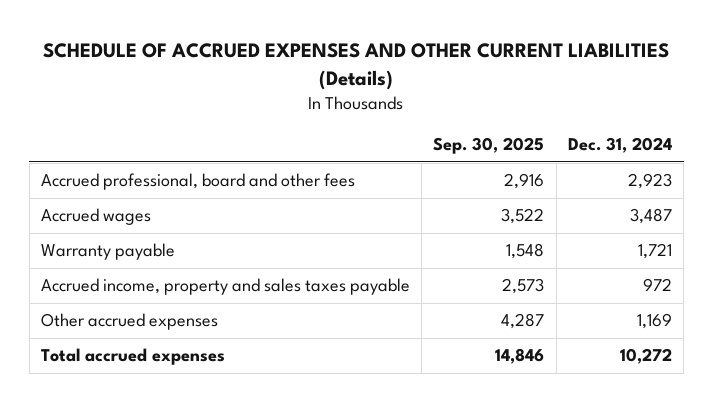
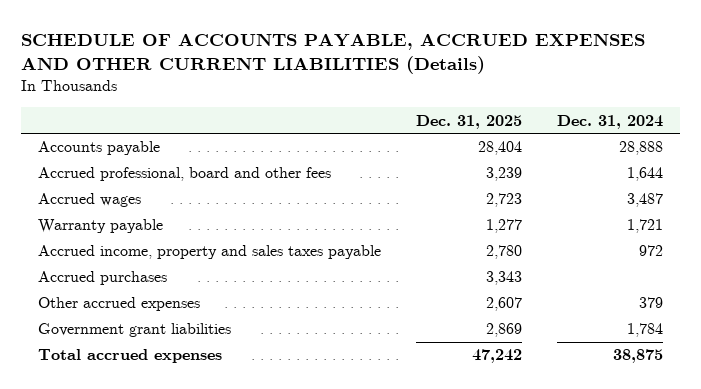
- SCHEDULE OF ACCRUED EXPENSES AND OTHER CURRENT LIABILITIES (Details)
+ SCHEDULE OF ACCOUNTS PAYABLE, ACCRUED EXPENSES AND OTHER CURRENT LIABILITIES (Details)
- | Sep. 30, 2025 | Dec. 31, 2024
+ | Dec. 31, 2025 | Dec. 31, 2024
- Accrued professional, board and other fees | 2,916 | 2,923
+ Accounts payable | 28,404 | 28,888
+ Accrued professional, board and other fees | 3,239 | 1,644
- Other accrued expenses | 4,287 | 1,169
- Total accrued expenses | 14,846 | 10,272
+ Accrued purchases | 3,343 |
+ Other accrued expenses | 2,607 | 379
+ Government grant liabilities | 2,869 | 1,784
+ Total accrued expenses | 47,242 | 38,875

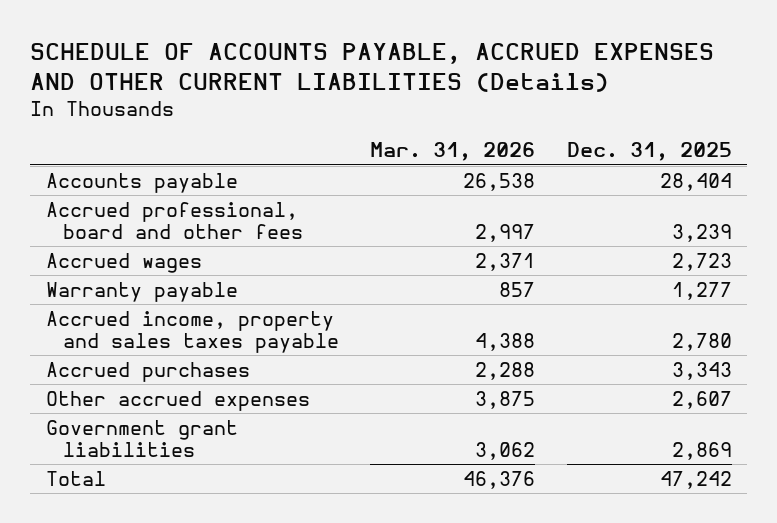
- | Dec. 31, 2025 | Dec. 31, 2024
+ | Mar. 31, 2026 | Dec. 31, 2025
- Total accrued expenses | 47,242 | 38,875
+ Total | 46,376 | 47,242

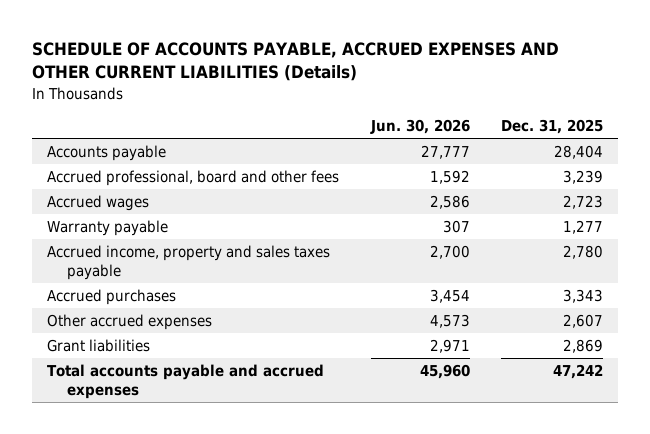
- | Mar. 31, 2026 | Dec. 31, 2025
+ | Jun. 30, 2026 | Dec. 31, 2025
- Government grant liabilities | 3,062 | 2,869
- Total | 46,376 | 47,242
+ Grant liabilities | 2,971 | 2,869
+ Total accounts payable and accrued expenses | 45,960 | 47,242

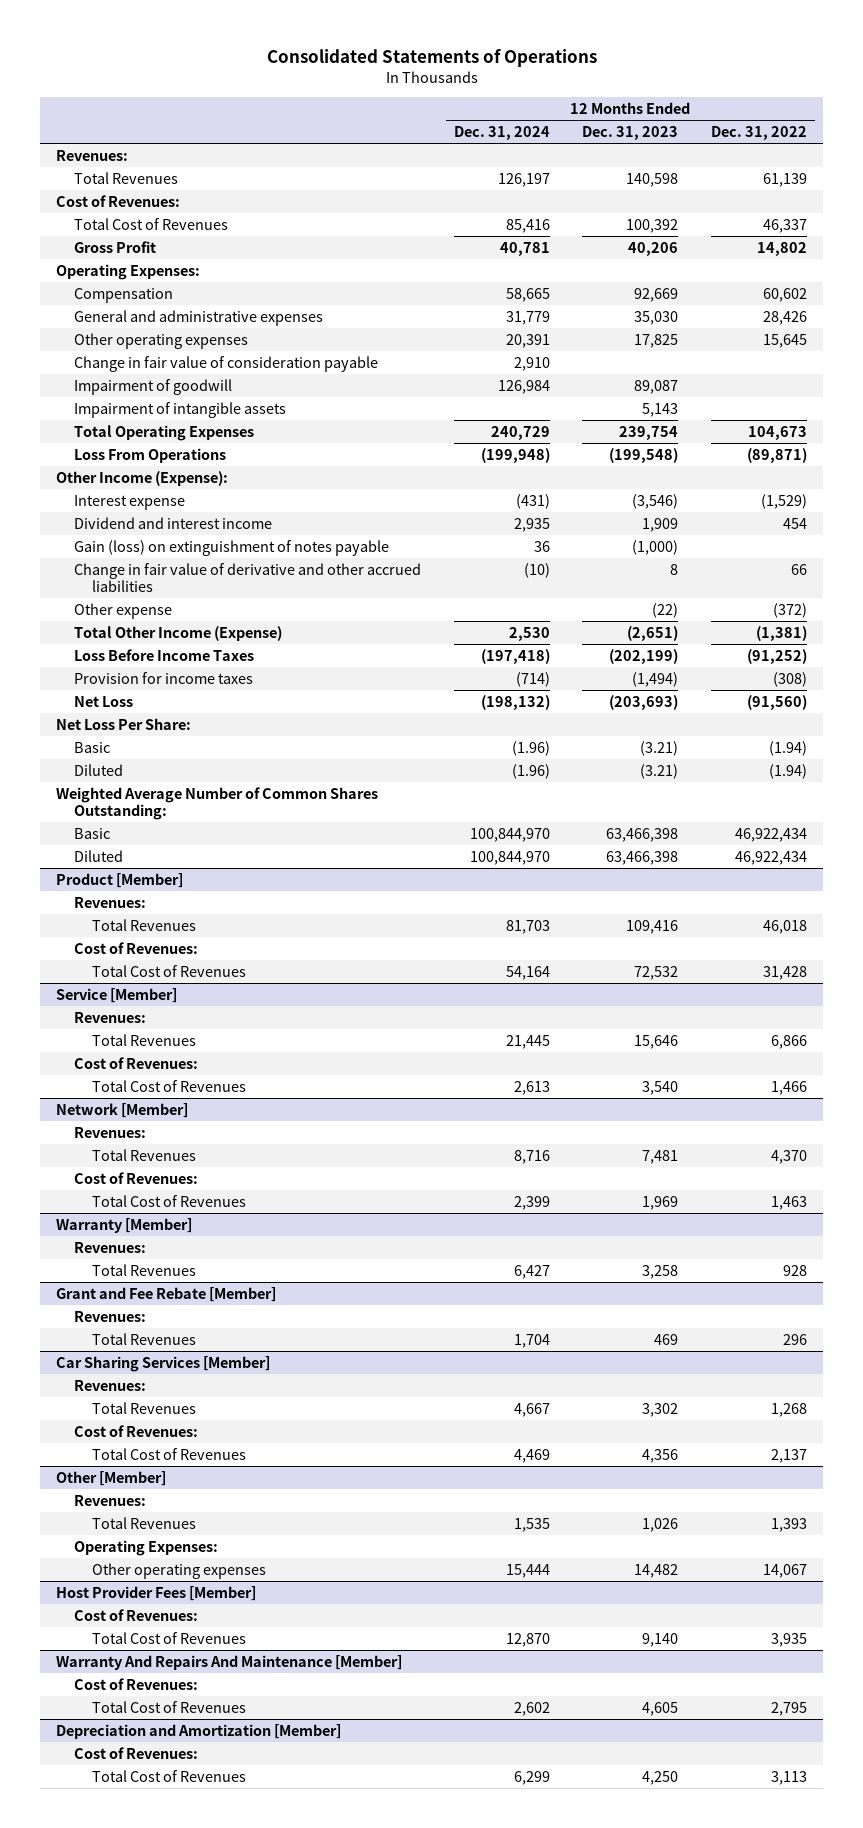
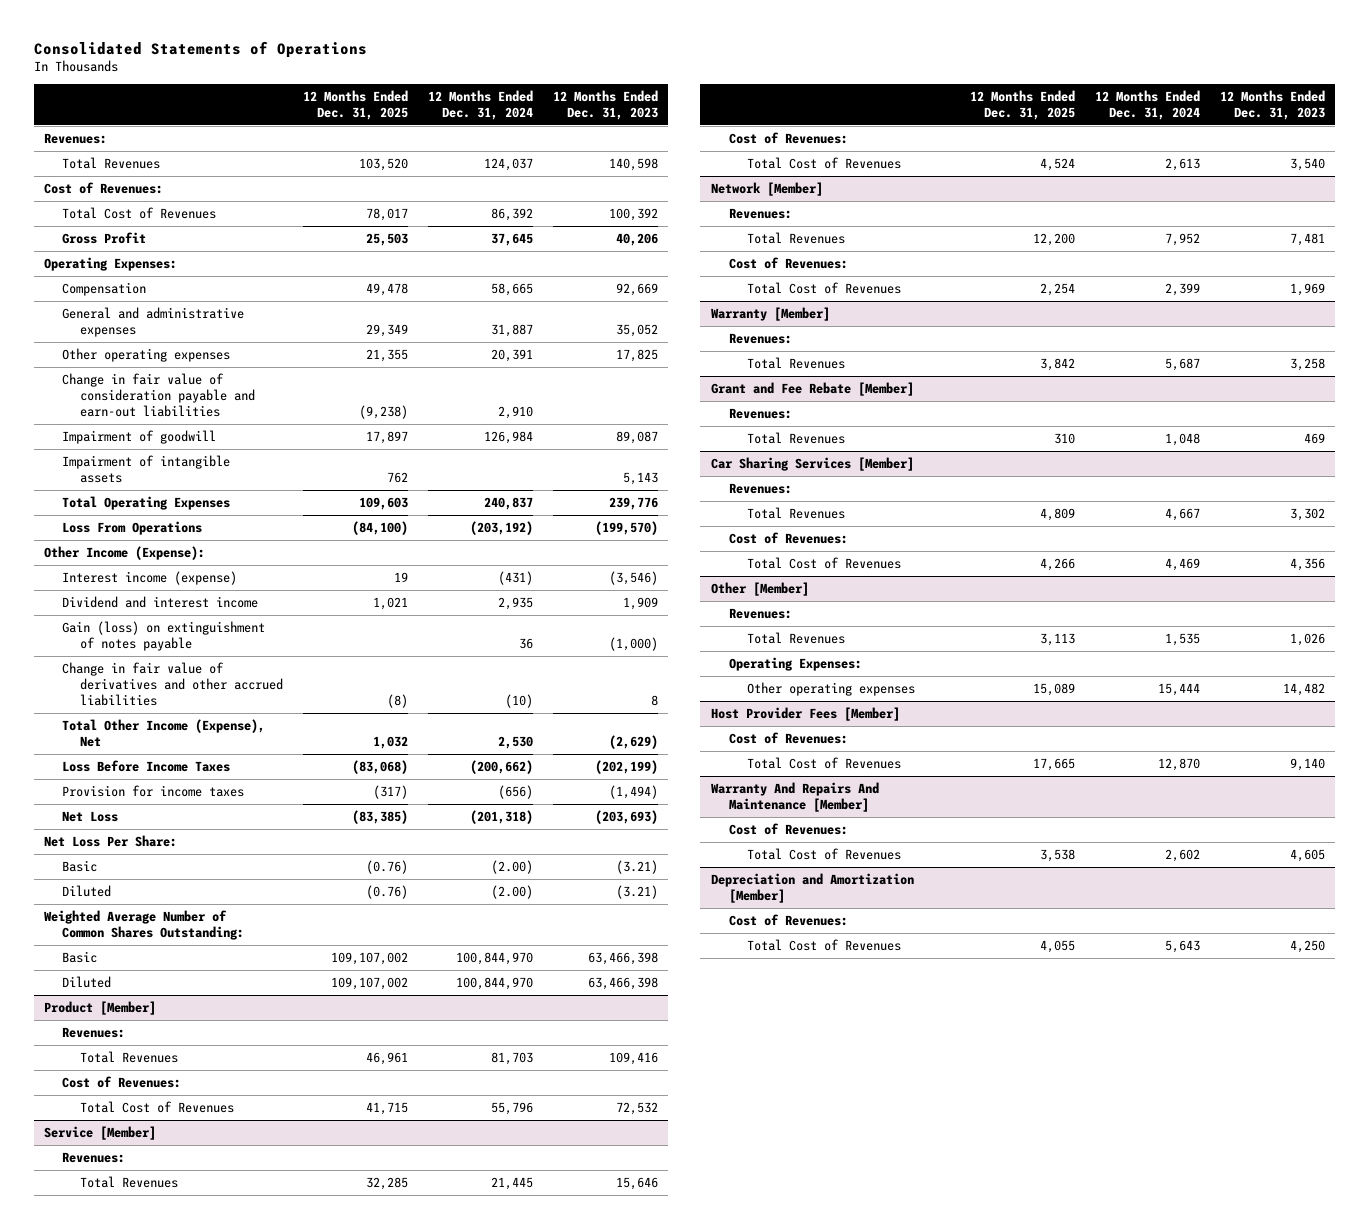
- | 12 Months Ended Dec. 31, 2024 | 12 Months Ended Dec. 31, 2023 | 12 Months Ended Dec. 31, 2022
+ | 12 Months Ended Dec. 31, 2025 | 12 Months Ended Dec. 31, 2024 | 12 Months Ended Dec. 31, 2023
- Total Revenues | 126,197 | 140,598 | 61,139
+ Total Revenues | 103,520 | 124,037 | 140,598
- Total Cost of Revenues | 85,416 | 100,392 | 46,337
- Gross Profit | 40,781 | 40,206 | 14,802
+ Total Cost of Revenues | 78,017 | 86,392 | 100,392
+ Gross Profit | 25,503 | 37,645 | 40,206
- General and administrative expenses | 31,779 | 35,030 | 28,426
+ General and administrative expenses | 29,349 | 31,887 | 35,052
- Change in fair value of consideration payable | 2,910 | |
+ Change in fair value of consideration payable and earn-out liabilities | (9,238) | 2,910 |
- Total Operating Expenses | 240,729 | 239,754 | 104,673
- Loss From Operations | (199,948) | (199,548) | (89,871)
+ Total Operating Expenses | 109,603 | 240,837 | 239,776
+ Loss From Operations | (84,100) | (203,192) | (199,570)
- Interest expense | (431) | (3,546) | (1,529)
+ Interest income (expense) | 19 | (431) | (3,546)
- Change in fair value of derivative and other accrued liabilities | (10) | 8 | 66
- Other expense | | (22) | (372)
- Total Other Income (Expense) | 2,530 | (2,651) | (1,381)
- Loss Before Income Taxes | (197,418) | (202,199) | (91,252)
- Provision for income taxes | (714) | (1,494) | (308)
- Net Loss | (198,132) | (203,693) | (91,560)
+ Change in fair value of derivatives and other accrued liabilities | (8) | (10) | 8
+ Total Other Income (Expense), Net | 1,032 | 2,530 | (2,629)
+ Loss Before Income Taxes | (83,068) | (200,662) | (202,199)
+ Provision for income taxes | (317) | (656) | (1,494)
+ Net Loss | (83,385) | (201,318) | (203,693)
- Basic | (1.96) | (3.21) | (1.94)
- Diluted | (1.96) | (3.21) | (1.94)
+ Basic | (0.76) | (2.00) | (3.21)
+ Diluted | (0.76) | (2.00) | (3.21)
@ Product [Member]
- Total Cost of Revenues | 54,164 | 72,532 | 31,428
+ Total Cost of Revenues | 41,715 | 55,796 | 72,532
@ Network [Member]
- Total Revenues | 8,716 | 7,481 | 4,370
+ Total Revenues | 12,200 | 7,952 | 7,481
@ Warranty [Member]
- Total Revenues | 6,427 | 3,258 | 928
+ Total Revenues | 3,842 | 5,687 | 3,258
@ Grant and Fee Rebate [Member]
- Total Revenues | 1,704 | 469 | 296
+ Total Revenues | 310 | 1,048 | 469
@ Depreciation and Amortization [Member]
- Total Cost of Revenues | 6,299 | 4,250 | 3,113
+ Total Cost of Revenues | 4,055 | 5,643 | 4,250

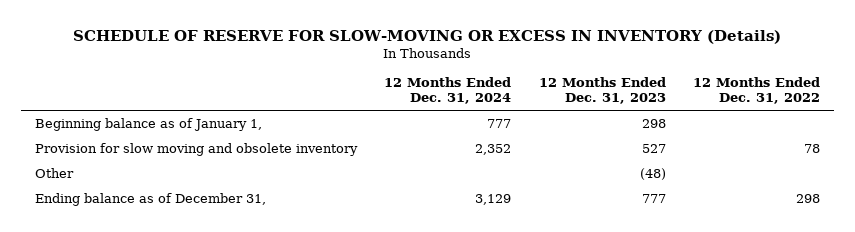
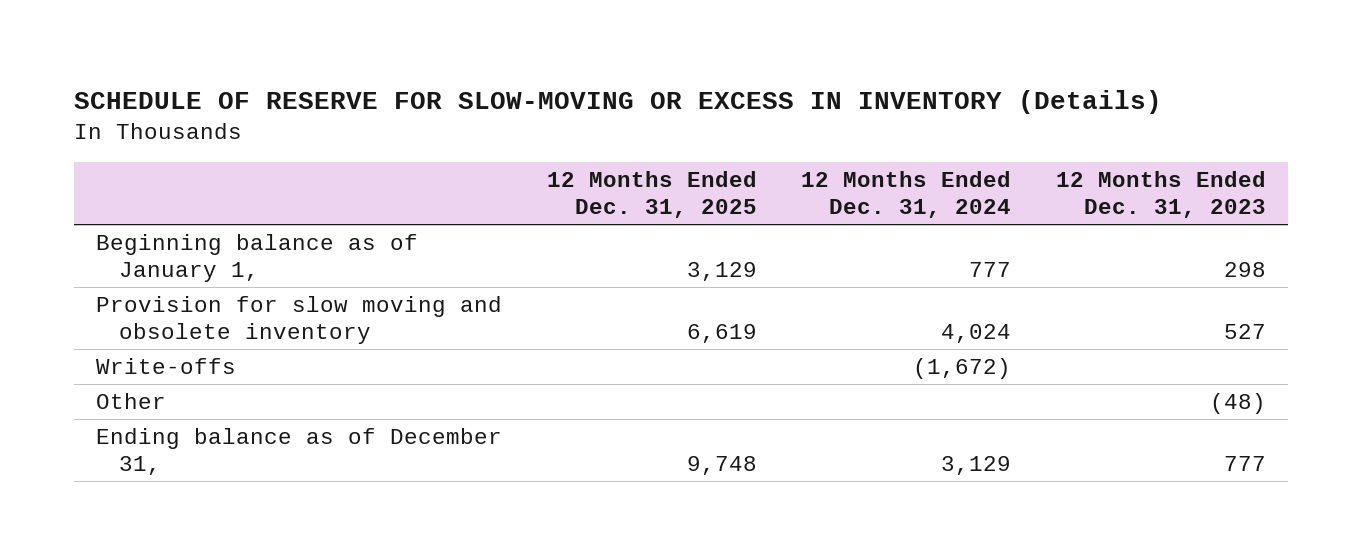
- | 12 Months Ended Dec. 31, 2024 | 12 Months Ended Dec. 31, 2023 | 12 Months Ended Dec. 31, 2022
+ | 12 Months Ended Dec. 31, 2025 | 12 Months Ended Dec. 31, 2024 | 12 Months Ended Dec. 31, 2023
- Provision for slow moving and obsolete inventory | 2,352 | 527 | 78
+ Provision for slow moving and obsolete inventory | 6,619 | 4,024 | 527
+ Write-offs | | (1,672) |

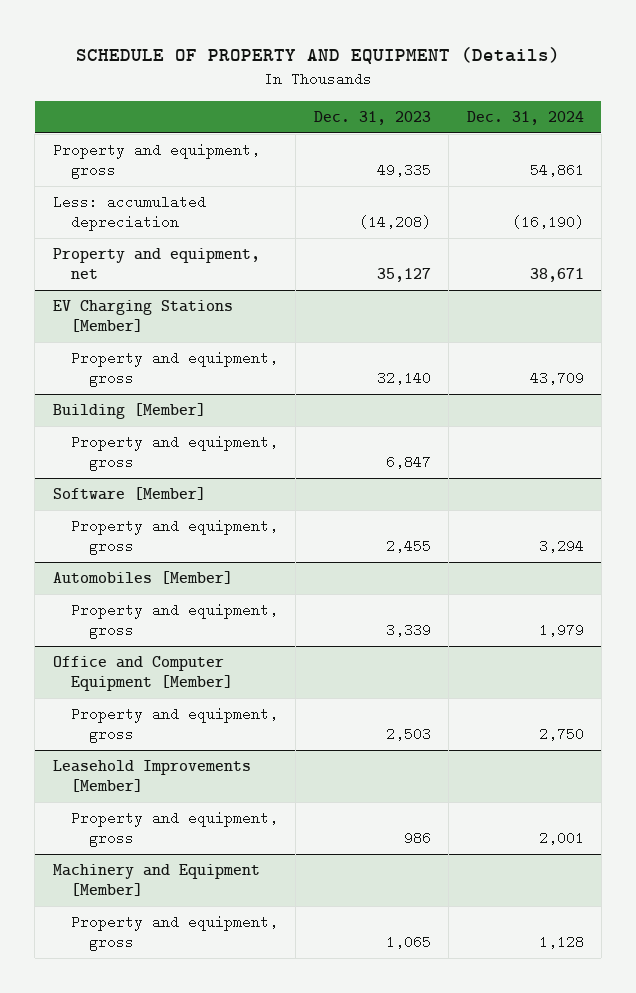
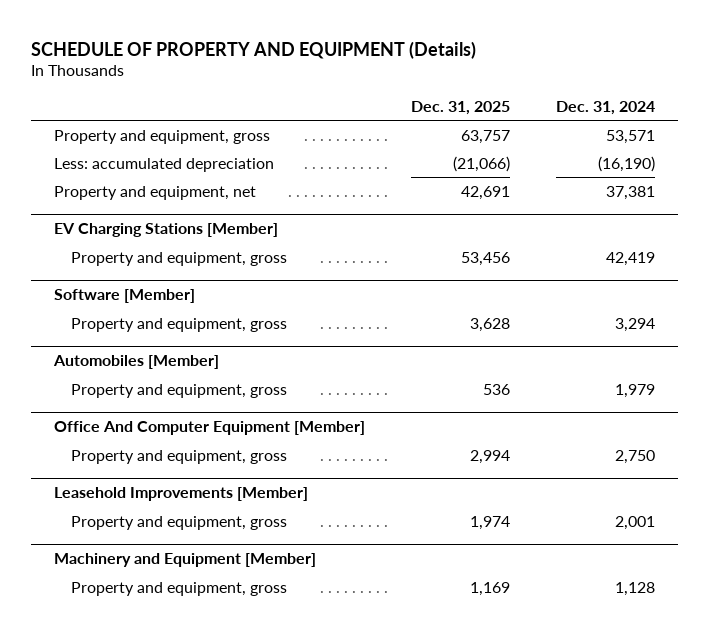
- | Dec. 31, 2023 | Dec. 31, 2024
+ | Dec. 31, 2025 | Dec. 31, 2024
- Property and equipment, gross | 49,335 | 54,861
+ Property and equipment, gross | 63,757 | 53,571
- Property and equipment, net | 35,127 | 38,671
+ Property and equipment, net | 42,691 | 37,381
@ EV Charging Stations [Member]
- Property and equipment, gross | 32,140 | 43,709
- Building [Member]
- Property and equipment, gross | 6,847 |
@ EV Charging Stations [Member]
+ Property and equipment, gross | 53,456 | 42,419
- Office and Computer Equipment [Member]
+ Office And Computer Equipment [Member]

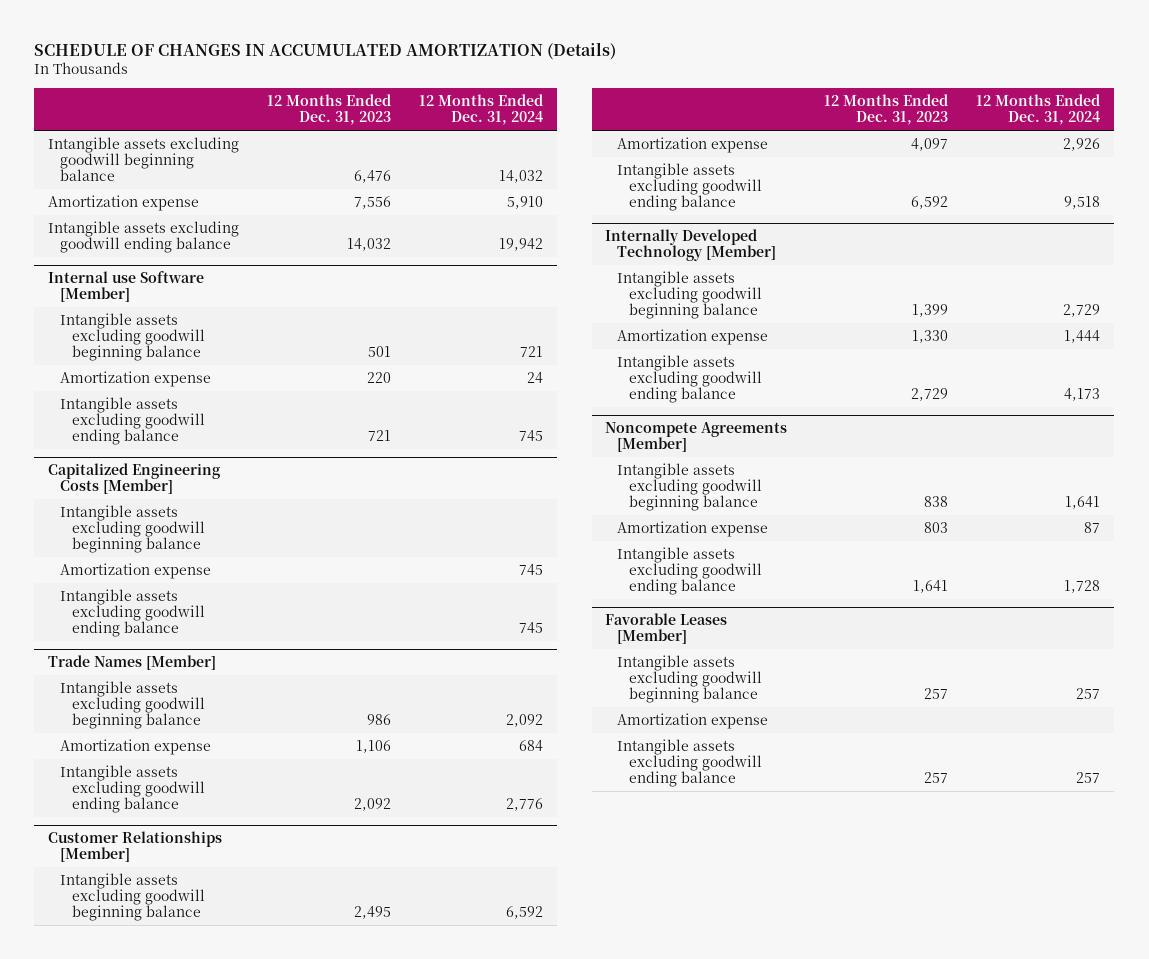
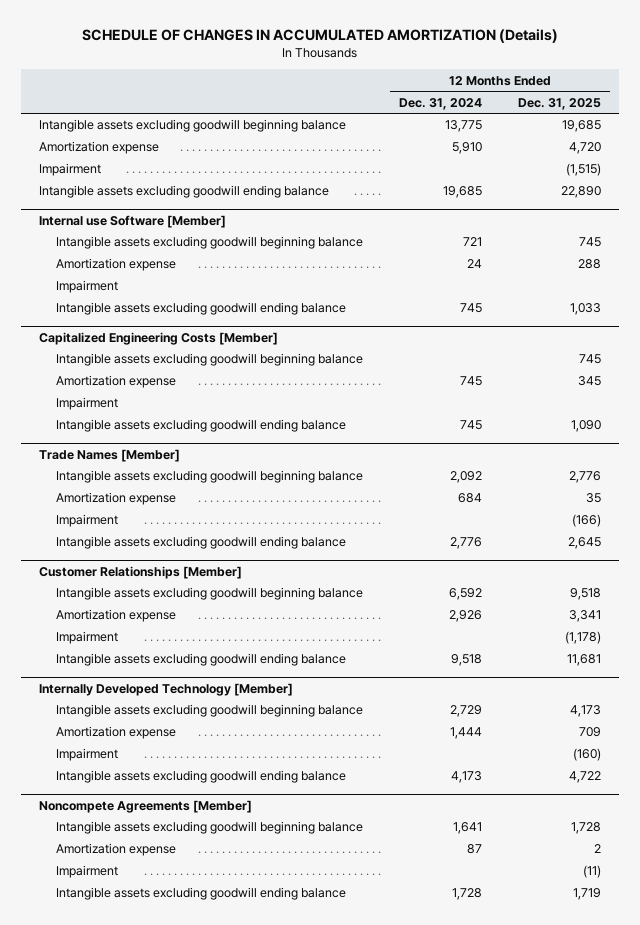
- | 12 Months Ended Dec. 31, 2023 | 12 Months Ended Dec. 31, 2024
+ | 12 Months Ended Dec. 31, 2024 | 12 Months Ended Dec. 31, 2025
- Intangible assets excluding goodwill beginning balance | 6,476 | 14,032
+ Intangible assets excluding goodwill beginning balance | 13,775 | 19,685
- Intangible assets excluding goodwill ending balance | 14,032 | 19,942
+ Impairment | | (1,515)
+ Intangible assets excluding goodwill ending balance | 19,685 | 22,890
@ Internal use Software [Member]
+ Impairment
@ Capitalized Engineering Costs [Member]
+ Impairment
@ Trade Names [Member]
+ Impairment | | (166)
@ Customer Relationships [Member]
+ Impairment | | (1,178)
@ Internally Developed Technology [Member]
+ Impairment | | (160)
@ Noncompete Agreements [Member]
+ Impairment | | (11)
- Favorable Leases [Member]
- Intangible assets excluding goodwill beginning balance | 257 | 257
- Amortization expense
- Intangible assets excluding goodwill ending balance | 257 | 257

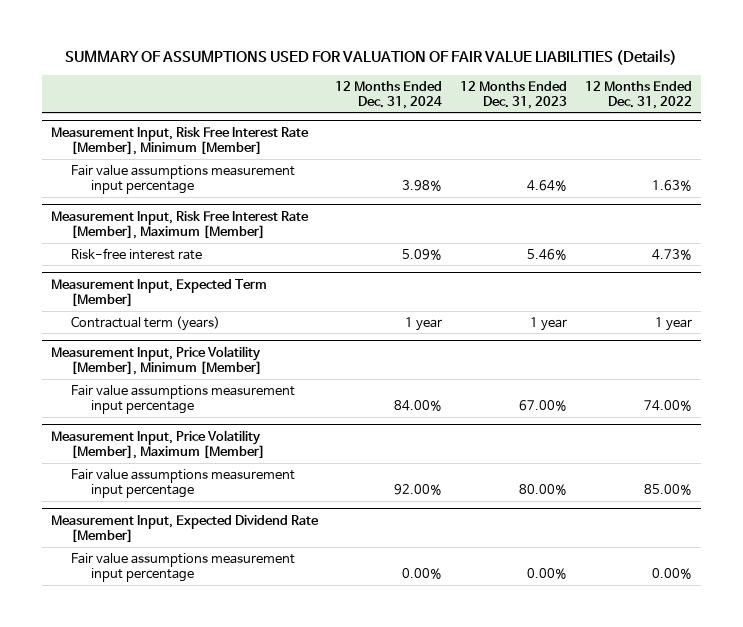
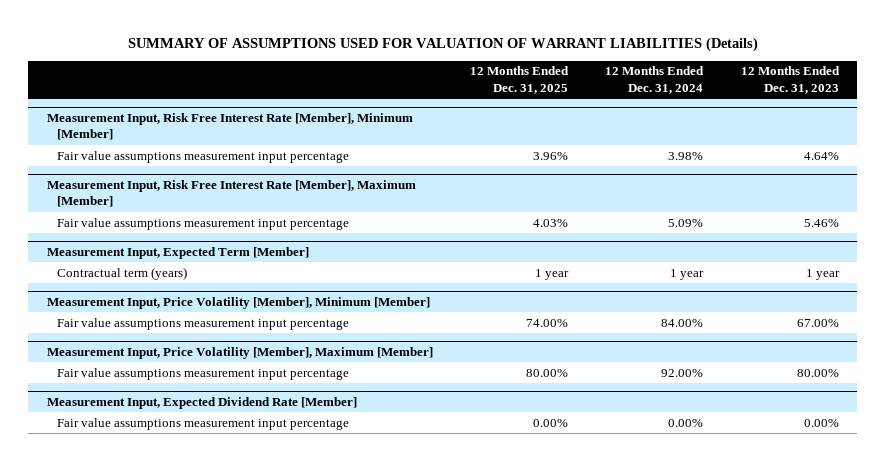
- SUMMARY OF ASSUMPTIONS USED FOR VALUATION OF FAIR VALUE LIABILITIES (Details)
+ SUMMARY OF ASSUMPTIONS USED FOR VALUATION OF WARRANT LIABILITIES (Details)
- | 12 Months Ended Dec. 31, 2024 | 12 Months Ended Dec. 31, 2023 | 12 Months Ended Dec. 31, 2022
+ | 12 Months Ended Dec. 31, 2025 | 12 Months Ended Dec. 31, 2024 | 12 Months Ended Dec. 31, 2023
@ Measurement Input, Risk Free Interest Rate [Member], Maximum [Member]
- Risk-free interest rate | 5.09% | 5.46% | 4.73%
+ Fair value assumptions measurement input percentage | 4.03% | 5.09% | 5.46%

